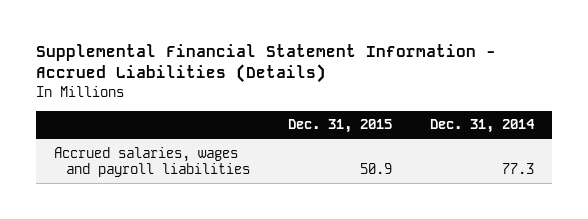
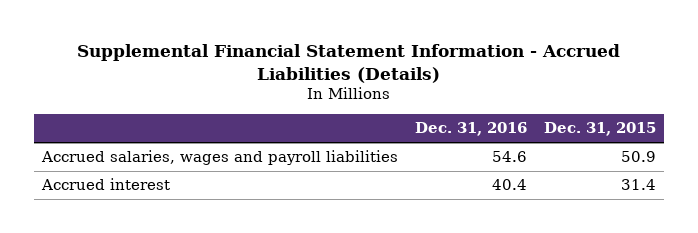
- | Dec. 31, 2015 | Dec. 31, 2014
+ | Dec. 31, 2016 | Dec. 31, 2015
+ Accrued interest | 40.4 | 31.4

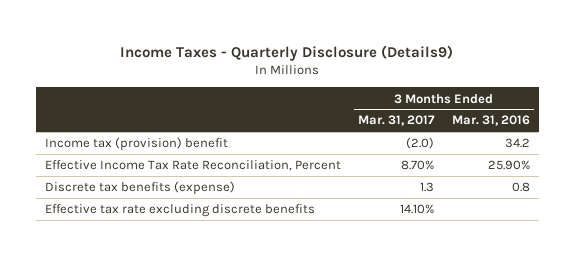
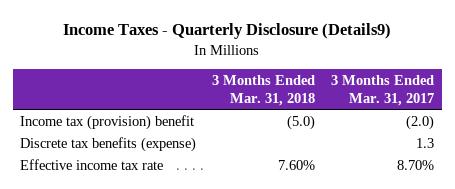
- | 3 Months Ended Mar. 31, 2017 | 3 Months Ended Mar. 31, 2016
+ | 3 Months Ended Mar. 31, 2018 | 3 Months Ended Mar. 31, 2017
- Effective Income Tax Rate Reconciliation, Percent | 8.70% | 25.90%
- Effective tax rate excluding discrete benefits | 14.10% |
+ Effective income tax rate | 7.60% | 8.70%

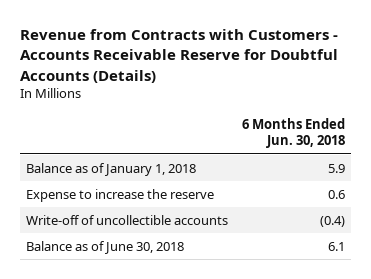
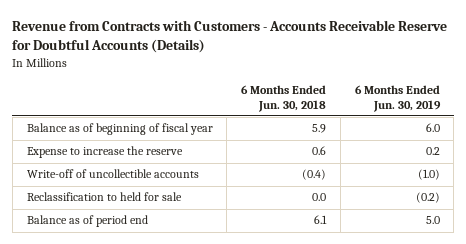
- | 6 Months Ended Jun. 30, 2018
+ | 6 Months Ended Jun. 30, 2018 | 6 Months Ended Jun. 30, 2019
- Balance as of January 1, 2018 | 5.9
+ Balance as of beginning of fiscal year | 5.9 | 6.0
- Balance as of June 30, 2018 | 6.1
+ Reclassification to held for sale | 0.0 | (0.2)
+ Balance as of period end | 6.1 | 5.0

